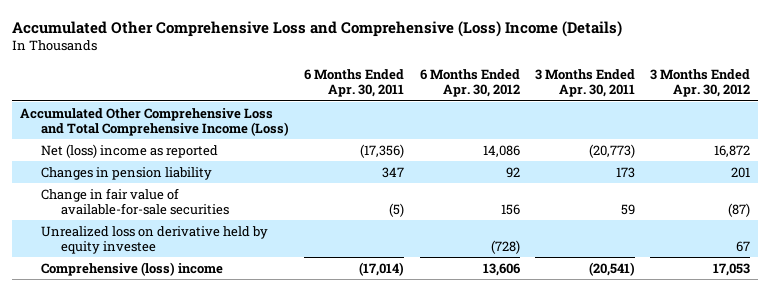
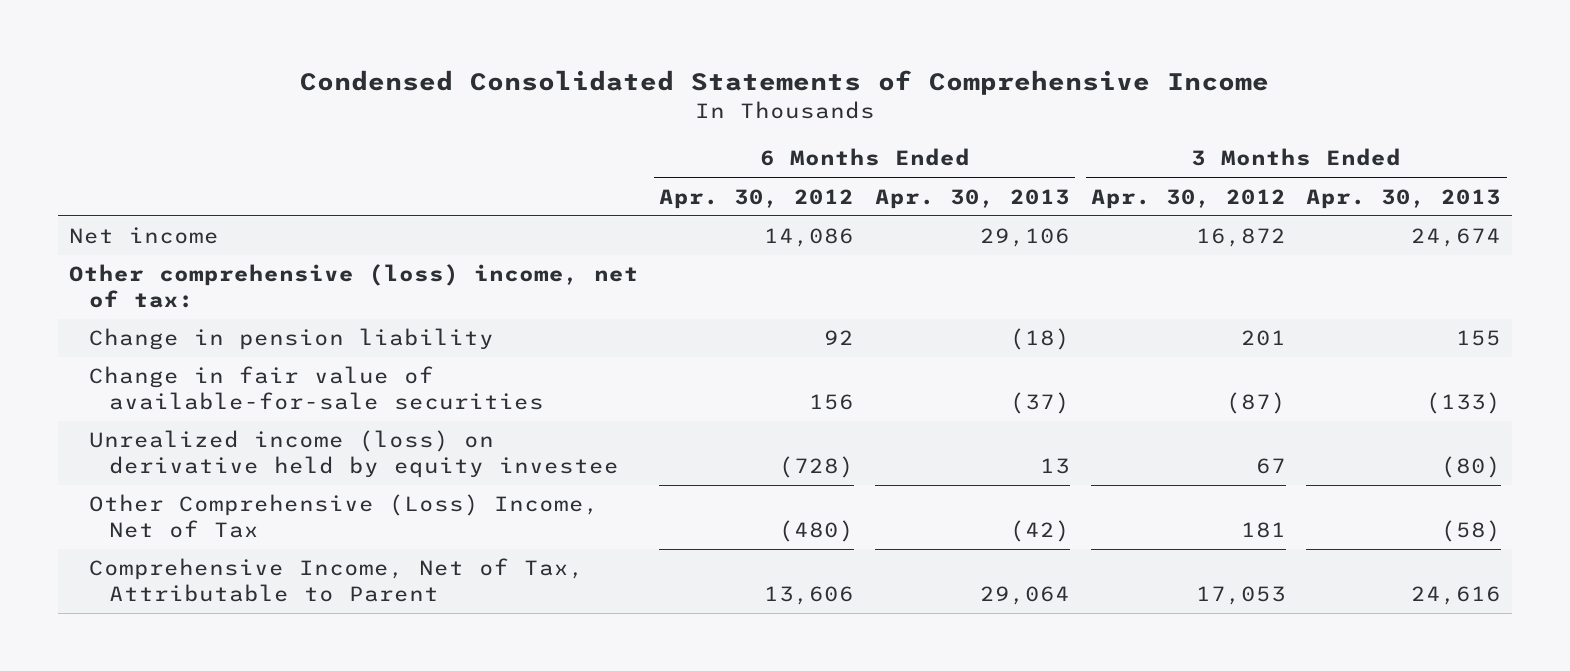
- Accumulated Other Comprehensive Loss and Comprehensive (Loss) Income (Details)
+ Condensed Consolidated Statements of Comprehensive Income
- | 6 Months Ended Apr. 30, 2011 | 6 Months Ended Apr. 30, 2012 | 3 Months Ended Apr. 30, 2011 | 3 Months Ended Apr. 30, 2012
+ | 6 Months Ended Apr. 30, 2012 | 6 Months Ended Apr. 30, 2013 | 3 Months Ended Apr. 30, 2012 | 3 Months Ended Apr. 30, 2013
- Accumulated Other Comprehensive Loss and Total Comprehensive Income (Loss)
- Net (loss) income as reported | (17,356) | 14,086 | (20,773) | 16,872
- Changes in pension liability | 347 | 92 | 173 | 201
+ Net income | 14,086 | 29,106 | 16,872 | 24,674
+ Other comprehensive (loss) income, net of tax:
+ Change in pension liability | 92 | (18) | 201 | 155
- Unrealized loss on derivative held by equity investee | | (728) | | 67
- Comprehensive (loss) income | (17,014) | 13,606 | (20,541) | 17,053
+ Unrealized income (loss) on derivative held by equity investee | (728) | 13 | 67 | (80)
+ Other Comprehensive (Loss) Income, Net of Tax | (480) | (42) | 181 | (58)
+ Comprehensive Income, Net of Tax, Attributable to Parent | 13,606 | 29,064 | 17,053 | 24,616

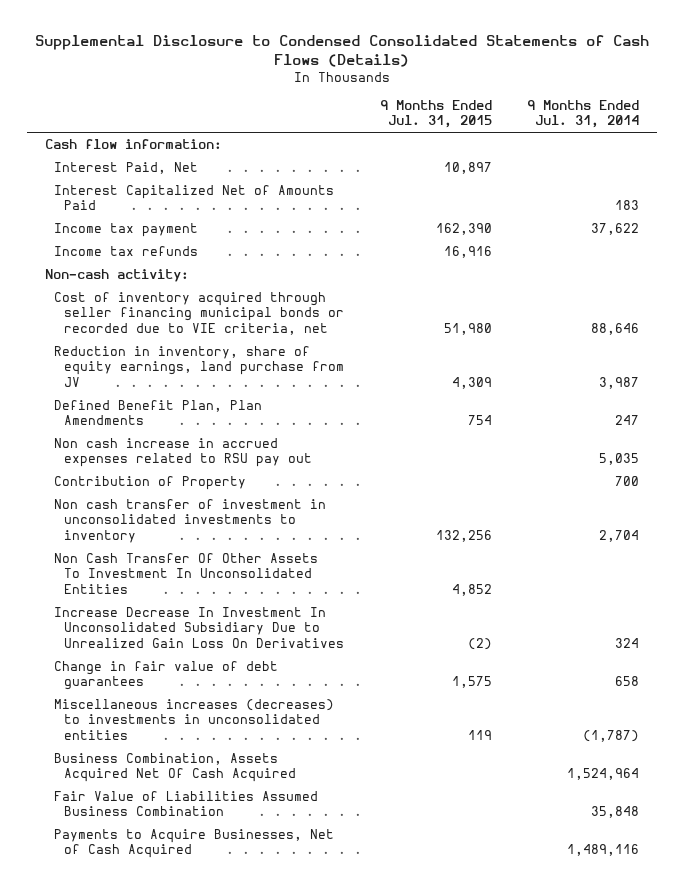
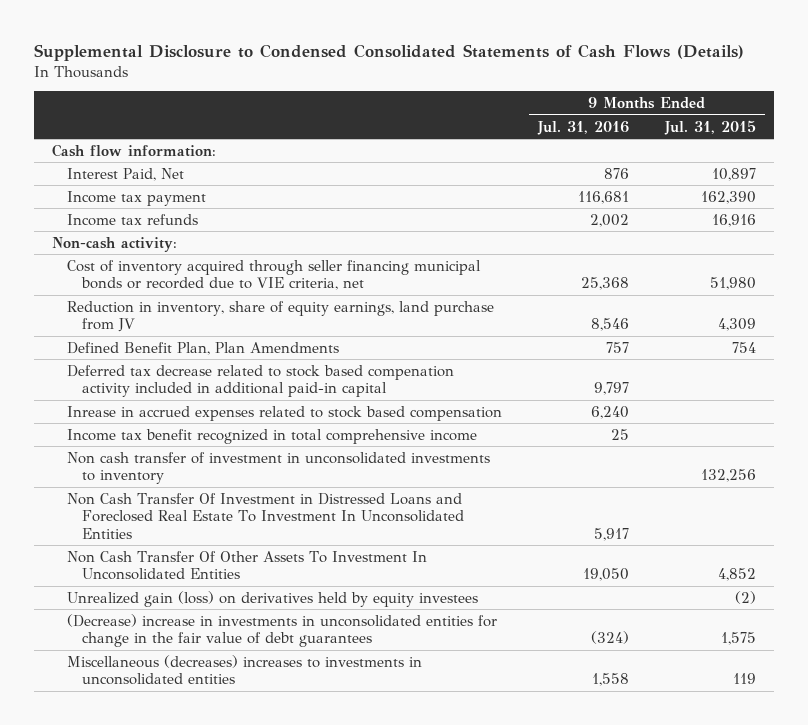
- | 9 Months Ended Jul. 31, 2015 | 9 Months Ended Jul. 31, 2014
+ | 9 Months Ended Jul. 31, 2016 | 9 Months Ended Jul. 31, 2015
- Interest Capitalized Net of Amounts Paid | | 183
- Non cash increase in accrued expenses related to RSU pay out | | 5,035
- Contribution of Property | | 700
+ Deferred tax decrease related to stock based compenation activity included in additional paid-in capital | 9,797 |
+ Inrease in accrued expenses related to stock based compensation | 6,240 |
+ Income tax benefit recognized in total comprehensive income | 25 |
+ Non Cash Transfer Of Investment in Distressed Loans and Foreclosed Real Estate To Investment In Unconsolidated Entities | 5,917 |
- Increase Decrease In Investment In Unconsolidated Subsidiary Due to Unrealized Gain Loss On Derivatives | (2) | 324
- Change in fair value of debt guarantees | 1,575 | 658
- Miscellaneous increases (decreases) to investments in unconsolidated entities | 119 | (1,787)
- Business Combination, Assets Acquired Net Of Cash Acquired | | 1,524,964
- Fair Value of Liabilities Assumed Business Combination | | 35,848
- Payments to Acquire Businesses, Net of Cash Acquired | | 1,489,116
+ Unrealized gain (loss) on derivatives held by equity investees | | (2)
+ (Decrease) increase in investments in unconsolidated entities for change in the fair value of debt guarantees | (324) | 1,575
+ Miscellaneous (decreases) increases to investments in unconsolidated entities | 1,558 | 119

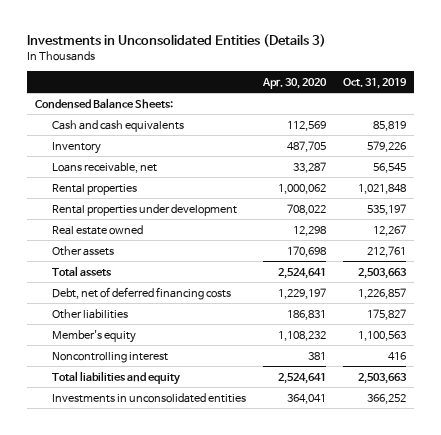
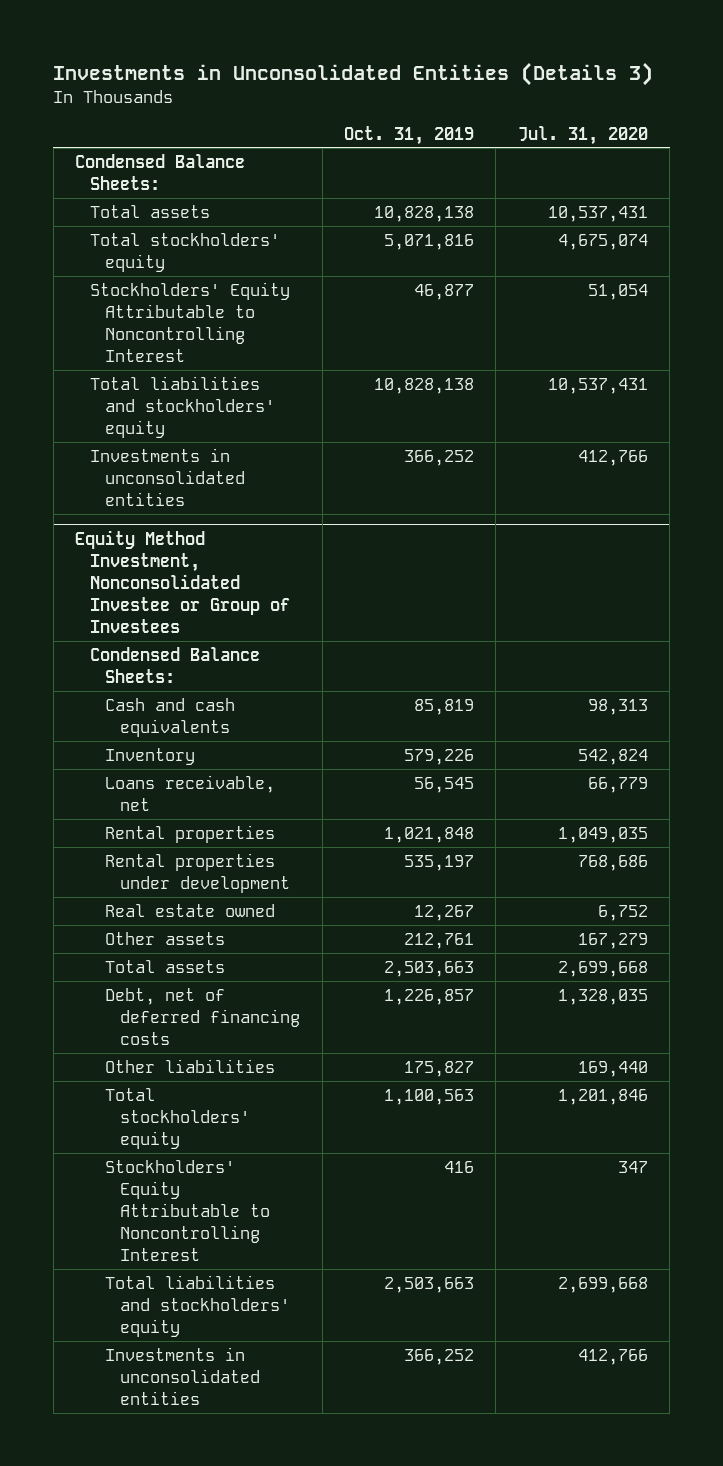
- | Apr. 30, 2020 | Oct. 31, 2019
+ | Oct. 31, 2019 | Jul. 31, 2020
+ Total assets | 10,828,138 | 10,537,431
+ Total stockholders' equity | 5,071,816 | 4,675,074
+ Stockholders' Equity Attributable to Noncontrolling Interest | 46,877 | 51,054
+ Total liabilities and stockholders' equity | 10,828,138 | 10,537,431
+ Investments in unconsolidated entities | 366,252 | 412,766
+ Equity Method Investment, Nonconsolidated Investee or Group of Investees
+ Condensed Balance Sheets:
- Member's equity | 1,108,232 | 1,100,563
- Noncontrolling interest | 381 | 416
- Total liabilities and equity | 2,524,641 | 2,503,663
+ Total stockholders' equity | 1,100,563 | 1,201,846
+ Stockholders' Equity Attributable to Noncontrolling Interest | 416 | 347
+ Total liabilities and stockholders' equity | 2,503,663 | 2,699,668

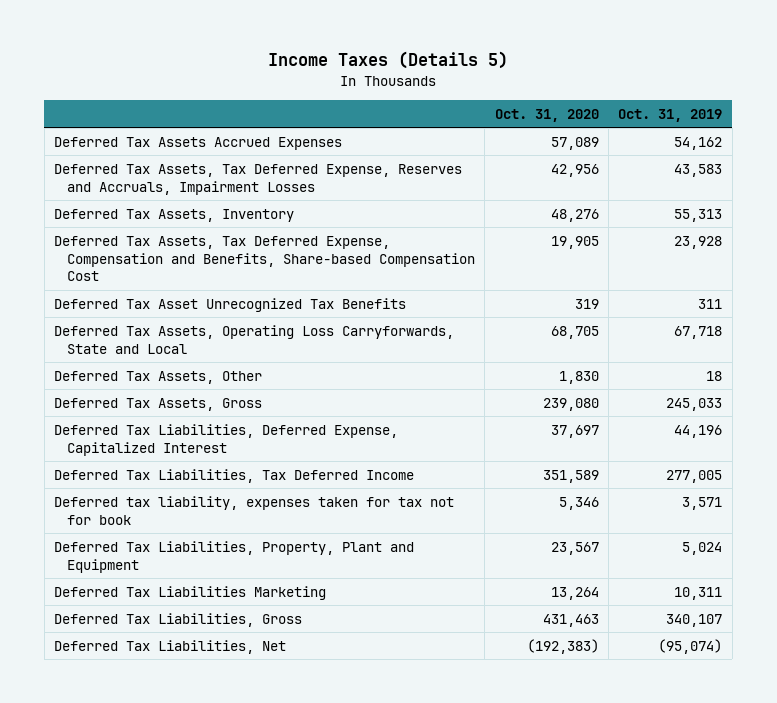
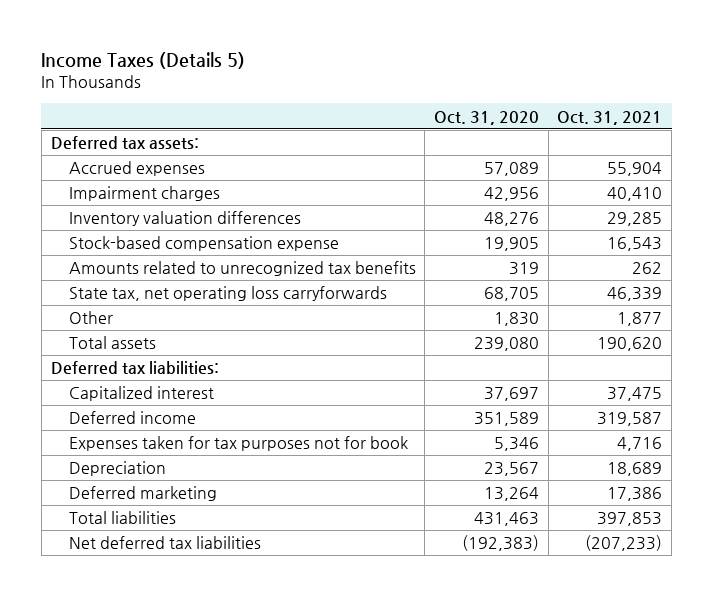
- | Oct. 31, 2020 | Oct. 31, 2019
+ | Oct. 31, 2020 | Oct. 31, 2021
- Deferred Tax Assets Accrued Expenses | 57,089 | 54,162
- Deferred Tax Assets, Tax Deferred Expense, Reserves and Accruals, Impairment Losses | 42,956 | 43,583
- Deferred Tax Assets, Inventory | 48,276 | 55,313
- Deferred Tax Assets, Tax Deferred Expense, Compensation and Benefits, Share-based Compensation Cost | 19,905 | 23,928
- Deferred Tax Asset Unrecognized Tax Benefits | 319 | 311
- Deferred Tax Assets, Operating Loss Carryforwards, State and Local | 68,705 | 67,718
- Deferred Tax Assets, Other | 1,830 | 18
- Deferred Tax Assets, Gross | 239,080 | 245,033
- Deferred Tax Liabilities, Deferred Expense, Capitalized Interest | 37,697 | 44,196
- Deferred Tax Liabilities, Tax Deferred Income | 351,589 | 277,005
- Deferred tax liability, expenses taken for tax not for book | 5,346 | 3,571
- Deferred Tax Liabilities, Property, Plant and Equipment | 23,567 | 5,024
- Deferred Tax Liabilities Marketing | 13,264 | 10,311
- Deferred Tax Liabilities, Gross | 431,463 | 340,107
- Deferred Tax Liabilities, Net | (192,383) | (95,074)
+ Deferred tax assets:
+ Accrued expenses | 57,089 | 55,904
+ Impairment charges | 42,956 | 40,410
+ Inventory valuation differences | 48,276 | 29,285
+ Stock-based compensation expense | 19,905 | 16,543
+ Amounts related to unrecognized tax benefits | 319 | 262
+ State tax, net operating loss carryforwards | 68,705 | 46,339
+ Other | 1,830 | 1,877
+ Total assets | 239,080 | 190,620
+ Deferred tax liabilities:
+ Capitalized interest | 37,697 | 37,475
+ Deferred income | 351,589 | 319,587
+ Expenses taken for tax purposes not for book | 5,346 | 4,716
+ Depreciation | 23,567 | 18,689
+ Deferred marketing | 13,264 | 17,386
+ Total liabilities | 431,463 | 397,853
+ Net deferred tax liabilities | (192,383) | (207,233)

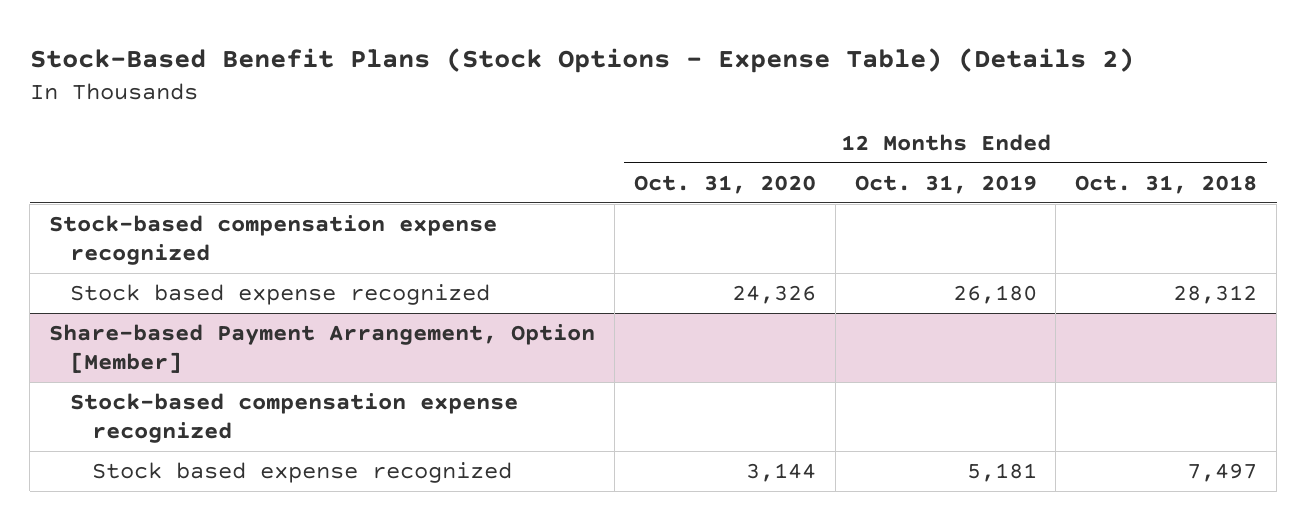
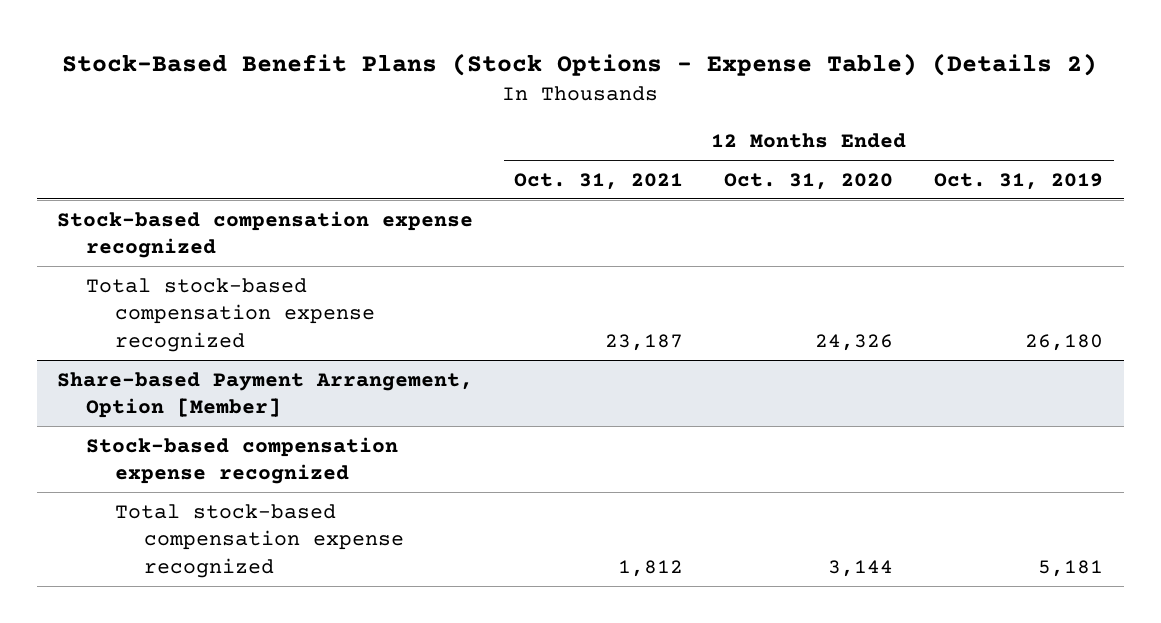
- | 12 Months Ended Oct. 31, 2020 | 12 Months Ended Oct. 31, 2019 | 12 Months Ended Oct. 31, 2018
+ | 12 Months Ended Oct. 31, 2021 | 12 Months Ended Oct. 31, 2020 | 12 Months Ended Oct. 31, 2019
- Stock based expense recognized | 24,326 | 26,180 | 28,312
+ Total stock-based compensation expense recognized | 23,187 | 24,326 | 26,180
@ Share-based Payment Arrangement, Option [Member]
- Stock based expense recognized | 3,144 | 5,181 | 7,497
+ Total stock-based compensation expense recognized | 1,812 | 3,144 | 5,181

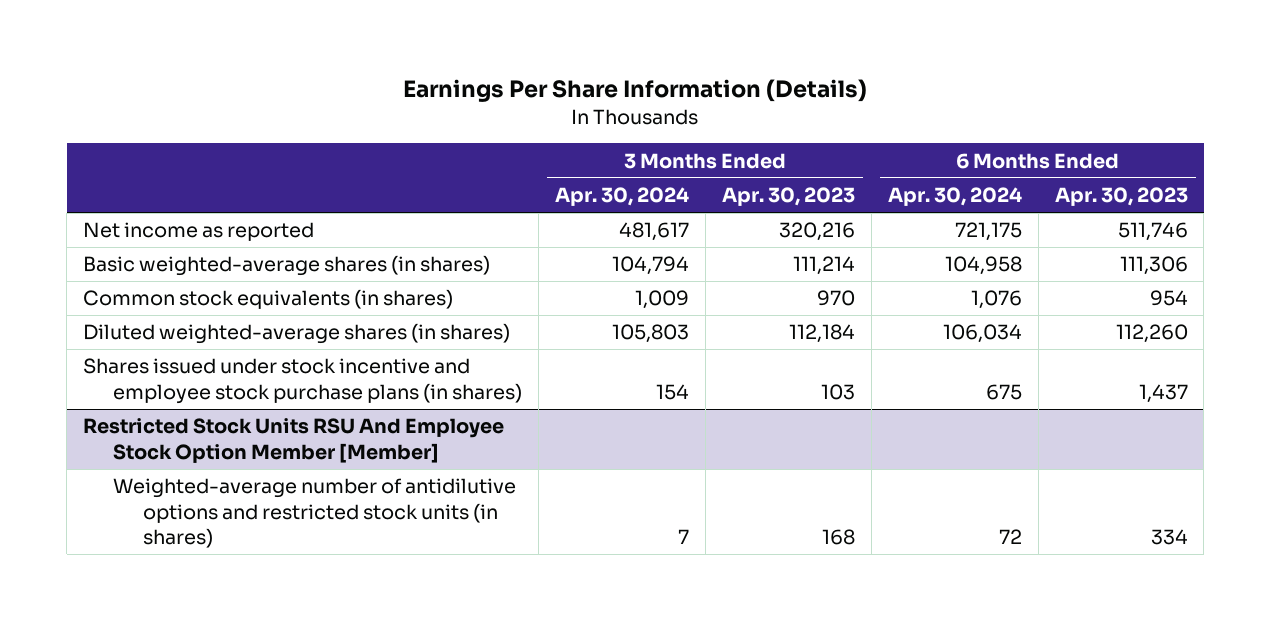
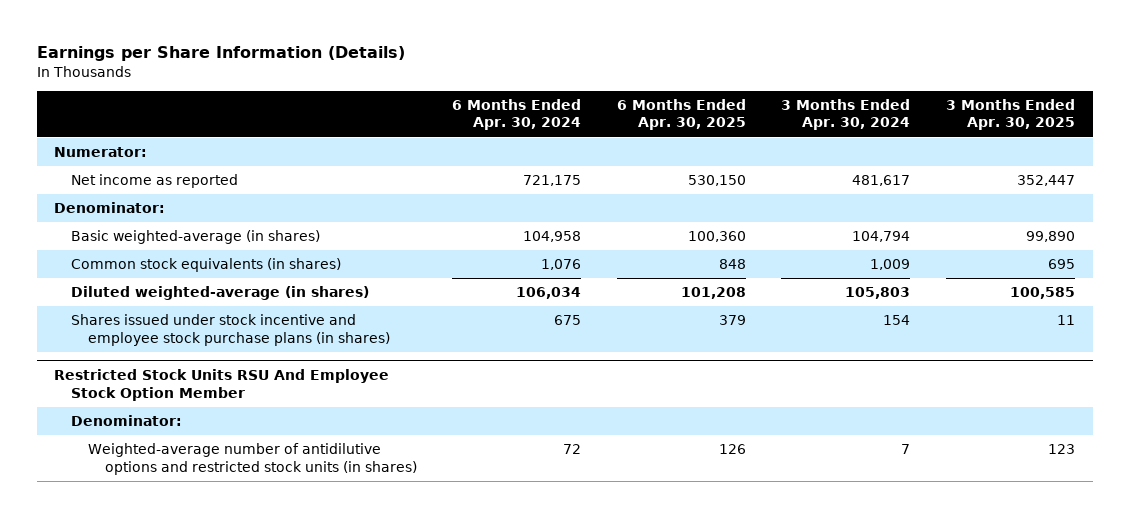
- Earnings Per Share Information (Details)
+ Earnings per Share Information (Details)
- | 3 Months Ended Apr. 30, 2024 | 3 Months Ended Apr. 30, 2023 | 6 Months Ended Apr. 30, 2024 | 6 Months Ended Apr. 30, 2023
+ | 6 Months Ended Apr. 30, 2024 | 6 Months Ended Apr. 30, 2025 | 3 Months Ended Apr. 30, 2024 | 3 Months Ended Apr. 30, 2025
+ Numerator:
- Basic weighted-average shares (in shares) | 104,794 | 111,214 | 104,958 | 111,306
+ Denominator:
+ Basic weighted-average (in shares) | 104,958 | 100,360 | 104,794 | 99,890
- Diluted weighted-average shares (in shares) | 105,803 | 112,184 | 106,034 | 112,260
+ Diluted weighted-average (in shares) | 106,034 | 101,208 | 105,803 | 100,585
- Restricted Stock Units RSU And Employee Stock Option Member [Member]
+ Restricted Stock Units RSU And Employee Stock Option Member
+ Denominator:

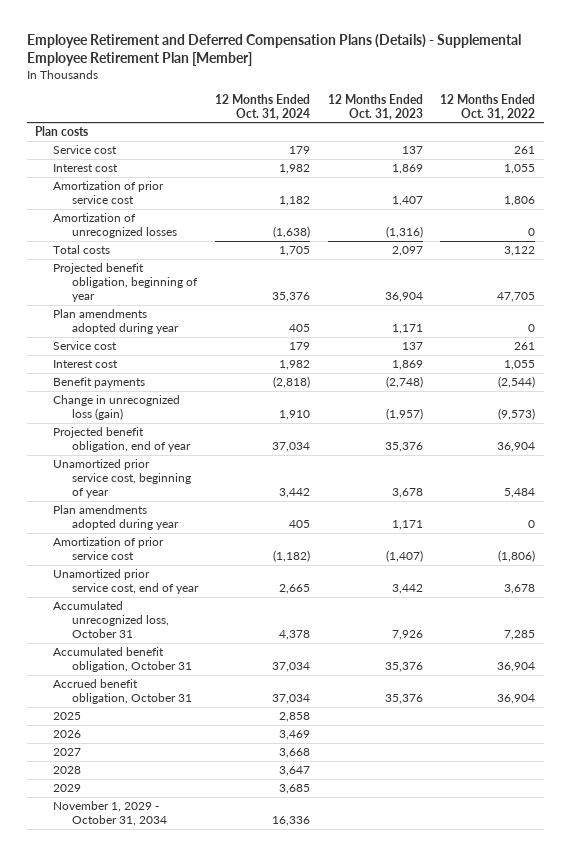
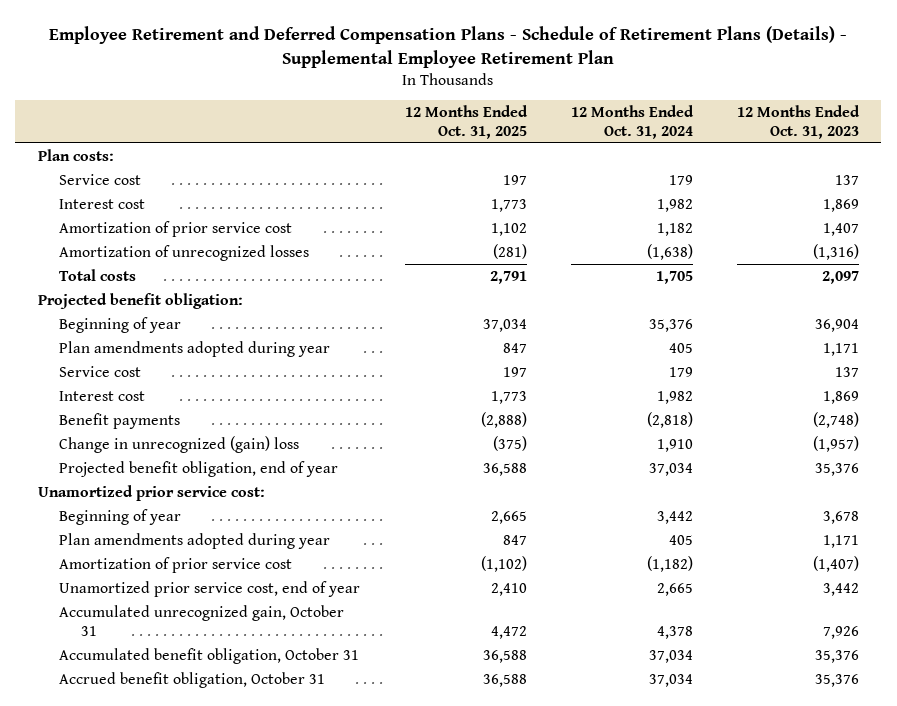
- Employee Retirement and Deferred Compensation Plans (Details) - Supplemental Employee Retirement Plan [Member]
+ Employee Retirement and Deferred Compensation Plans - Schedule of Retirement Plans (Details) - Supplemental Employee Retirement Plan
- | 12 Months Ended Oct. 31, 2024 | 12 Months Ended Oct. 31, 2023 | 12 Months Ended Oct. 31, 2022
+ | 12 Months Ended Oct. 31, 2025 | 12 Months Ended Oct. 31, 2024 | 12 Months Ended Oct. 31, 2023
- Plan costs
+ Plan costs:
- Projected benefit obligation, beginning of year | 35,376 | 36,904 | 47,705
+ Projected benefit obligation:
+ Beginning of year | 37,034 | 35,376 | 36,904
- Change in unrecognized loss (gain) | 1,910 | (1,957) | (9,573)
+ Change in unrecognized (gain) loss | (375) | 1,910 | (1,957)
- Unamortized prior service cost, beginning of year | 3,442 | 3,678 | 5,484
+ Unamortized prior service cost:
+ Beginning of year | 2,665 | 3,442 | 3,678
- Accumulated unrecognized loss, October 31 | 4,378 | 7,926 | 7,285
+ Accumulated unrecognized gain, October 31 | 4,472 | 4,378 | 7,926
- 2025 | 2,858 | |
- 2026 | 3,469 | |
- 2027 | 3,668 | |
- 2028 | 3,647 | |
- 2029 | 3,685 | |
- November 1, 2029 - October 31, 2034 | 16,336 | |

